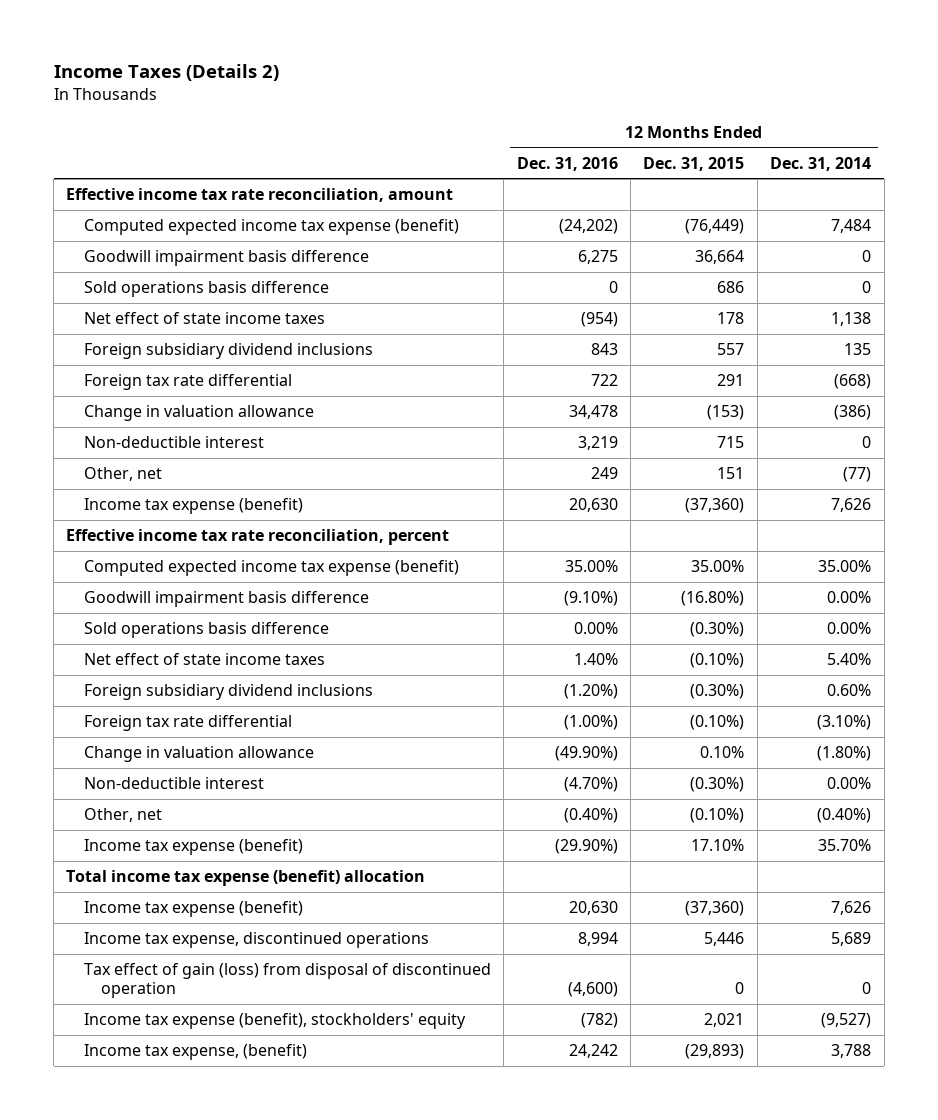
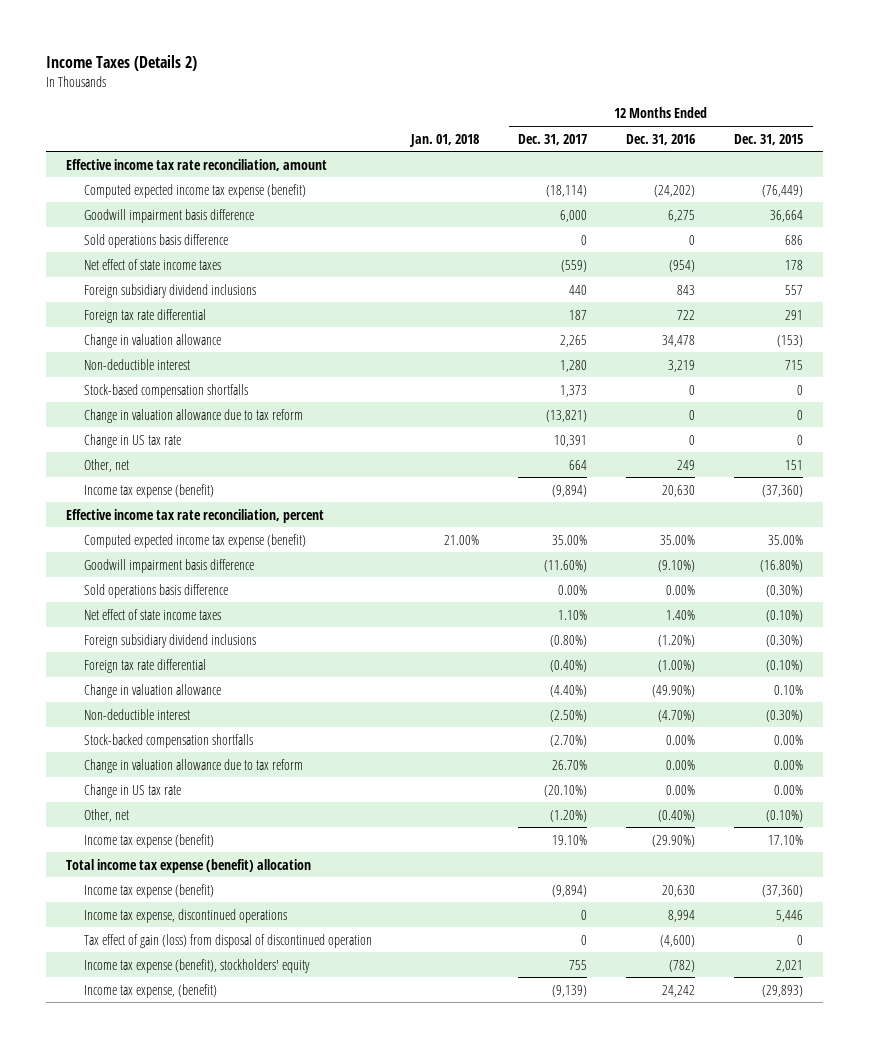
- | 12 Months Ended Dec. 31, 2016 | 12 Months Ended Dec. 31, 2015 | 12 Months Ended Dec. 31, 2014
+ | Jan. 01, 2018 | 12 Months Ended Dec. 31, 2017 | 12 Months Ended Dec. 31, 2016 | 12 Months Ended Dec. 31, 2015
+ Stock-based compensation shortfalls | | 1,373 | 0 | 0
+ Change in valuation allowance due to tax reform | | (13,821) | 0 | 0
+ Change in US tax rate | | 10,391 | 0 | 0
+ Stock-backed compensation shortfalls | | (2.70%) | 0.00% | 0.00%
+ Change in valuation allowance due to tax reform | | 26.70% | 0.00% | 0.00%
+ Change in US tax rate | | (20.10%) | 0.00% | 0.00%

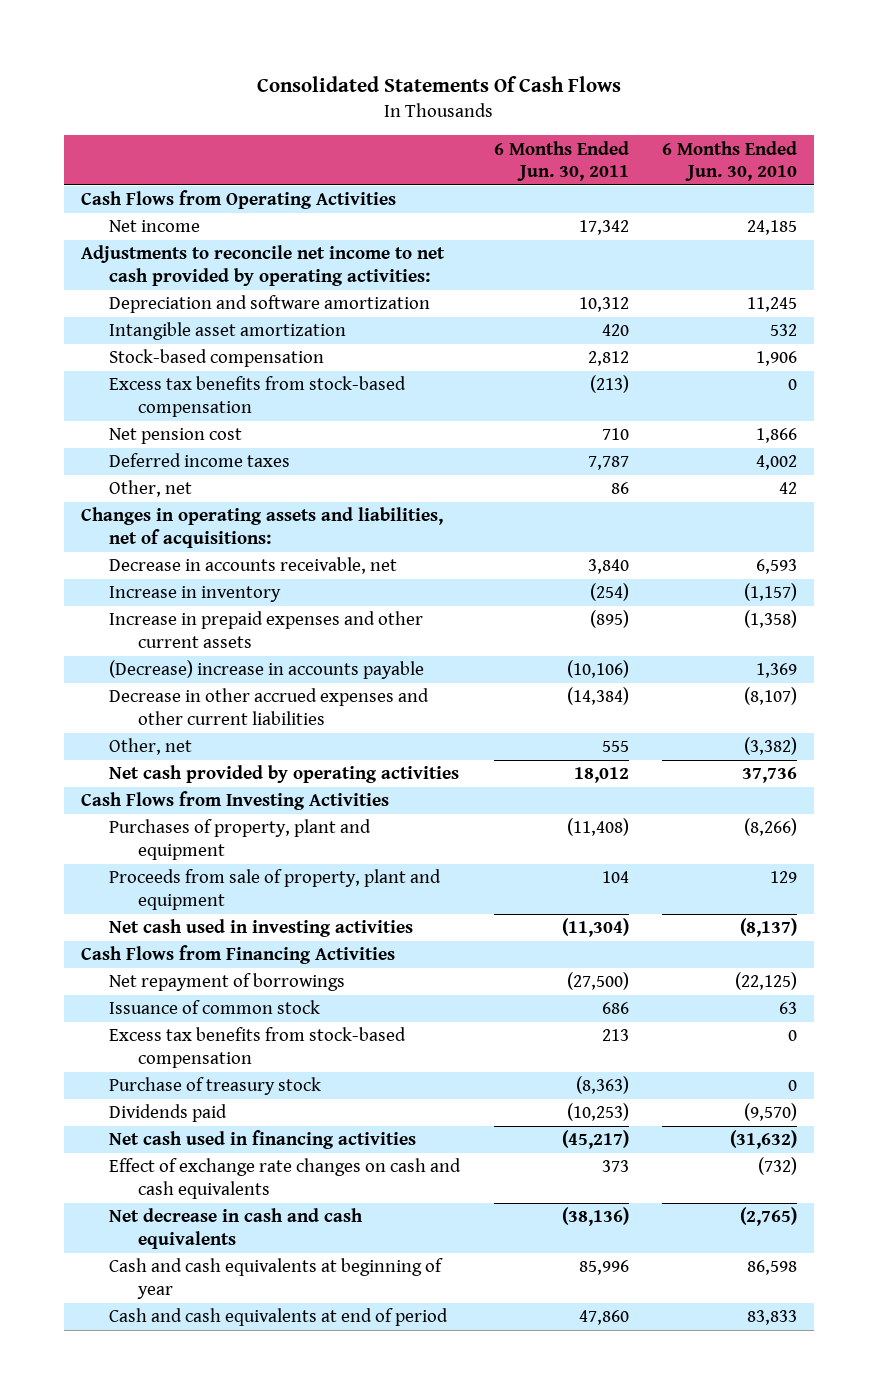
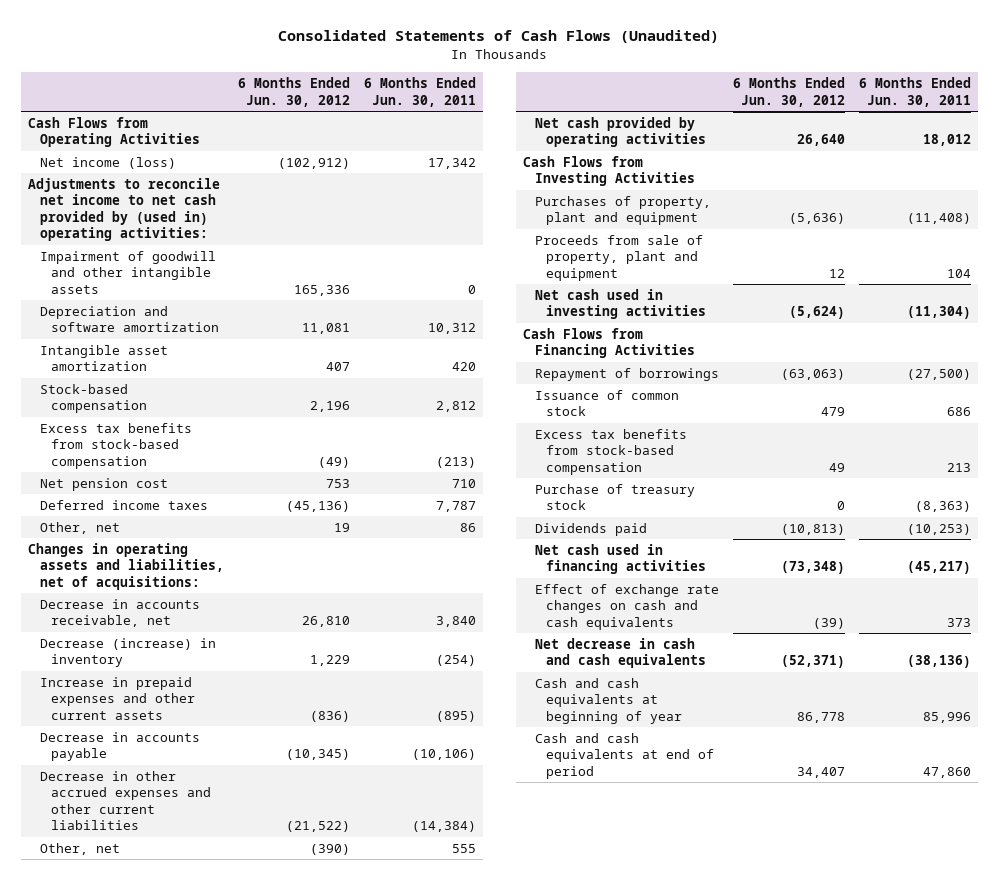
- Consolidated Statements Of Cash Flows
+ Consolidated Statements of Cash Flows (Unaudited)
- | 6 Months Ended Jun. 30, 2011 | 6 Months Ended Jun. 30, 2010
+ | 6 Months Ended Jun. 30, 2012 | 6 Months Ended Jun. 30, 2011
- Net income | 17,342 | 24,185
- Adjustments to reconcile net income to net cash provided by operating activities:
+ Net income (loss) | (102,912) | 17,342
+ Adjustments to reconcile net income to net cash provided by (used in) operating activities:
+ Impairment of goodwill and other intangible assets | 165,336 | 0
- Increase in inventory | (254) | (1,157)
+ Decrease (increase) in inventory | 1,229 | (254)
- (Decrease) increase in accounts payable | (10,106) | 1,369
+ Decrease in accounts payable | (10,345) | (10,106)
- Net repayment of borrowings | (27,500) | (22,125)
+ Repayment of borrowings | (63,063) | (27,500)

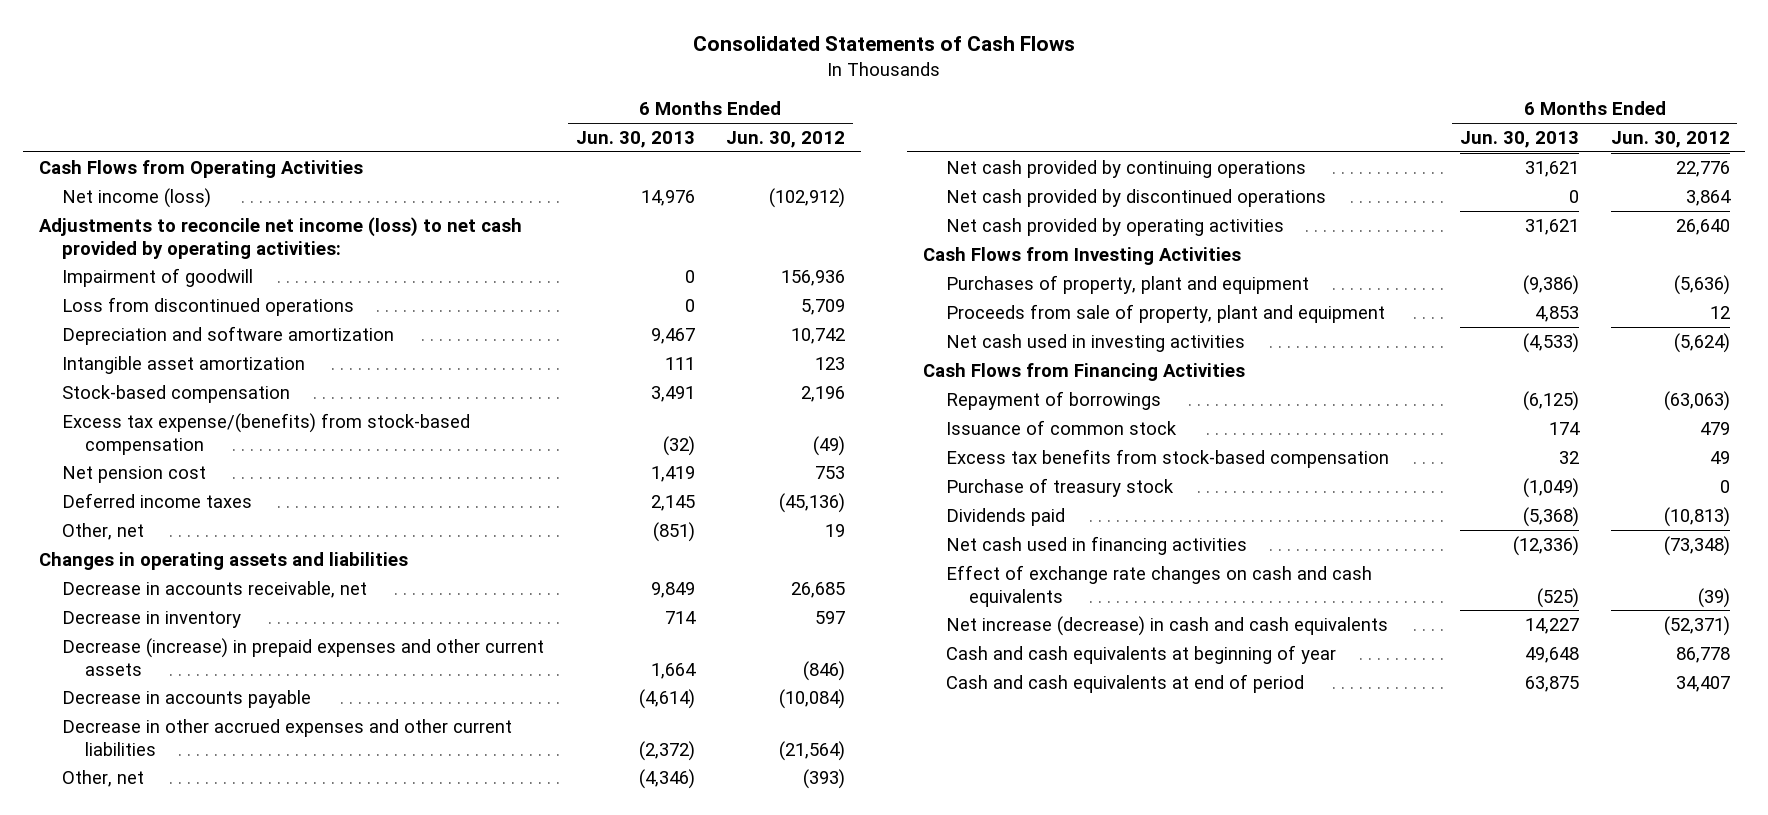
- Consolidated Statements of Cash Flows (Unaudited)
+ Consolidated Statements of Cash Flows
- | 6 Months Ended Jun. 30, 2012 | 6 Months Ended Jun. 30, 2011
+ | 6 Months Ended Jun. 30, 2013 | 6 Months Ended Jun. 30, 2012
- Adjustments to reconcile net income to net cash provided by (used in) operating activities:
- Impairment of goodwill and other intangible assets | 165,336 | 0
- Depreciation and software amortization | 11,081 | 10,312
- Intangible asset amortization | 407 | 420
+ Adjustments to reconcile net income (loss) to net cash provided by operating activities:
+ Impairment of goodwill | 0 | 156,936
+ Loss from discontinued operations | 0 | 5,709
+ Depreciation and software amortization | 9,467 | 10,742
+ Intangible asset amortization | 111 | 123
- Excess tax benefits from stock-based compensation | (49) | (213)
+ Excess tax expense/(benefits) from stock-based compensation | (32) | (49)
- Changes in operating assets and liabilities, net of acquisitions:
- Decrease in accounts receivable, net | 26,810 | 3,840
- Decrease (increase) in inventory | 1,229 | (254)
- Increase in prepaid expenses and other current assets | (836) | (895)
- Decrease in accounts payable | (10,345) | (10,106)
- Decrease in other accrued expenses and other current liabilities | (21,522) | (14,384)
- Other, net | (390) | 555
+ Changes in operating assets and liabilities
+ Decrease in accounts receivable, net | 9,849 | 26,685
+ Decrease in inventory | 714 | 597
+ Decrease (increase) in prepaid expenses and other current assets | 1,664 | (846)
+ Decrease in accounts payable | (4,614) | (10,084)
+ Decrease in other accrued expenses and other current liabilities | (2,372) | (21,564)
+ Other, net | (4,346) | (393)
+ Net cash provided by continuing operations | 31,621 | 22,776
+ Net cash provided by discontinued operations | 0 | 3,864
- Net decrease in cash and cash equivalents | (52,371) | (38,136)
+ Net increase (decrease) in cash and cash equivalents | 14,227 | (52,371)

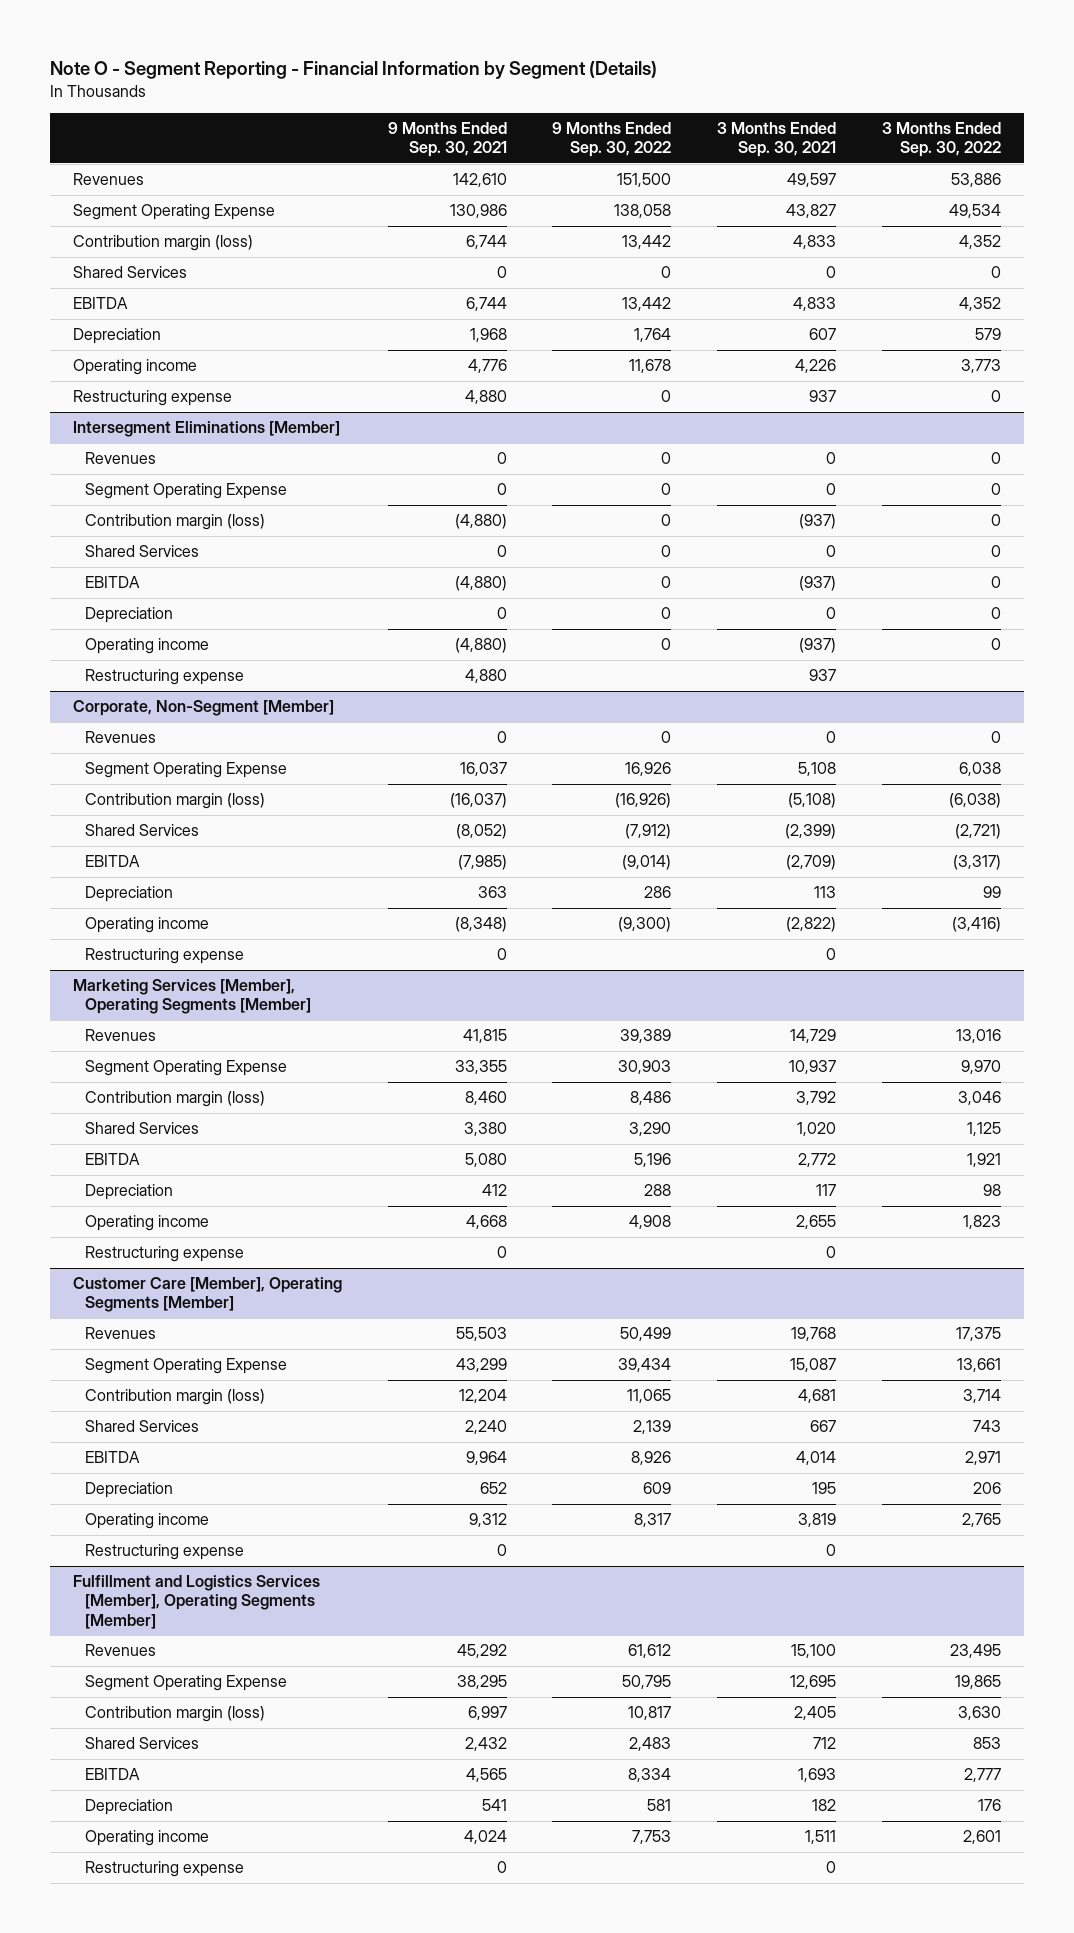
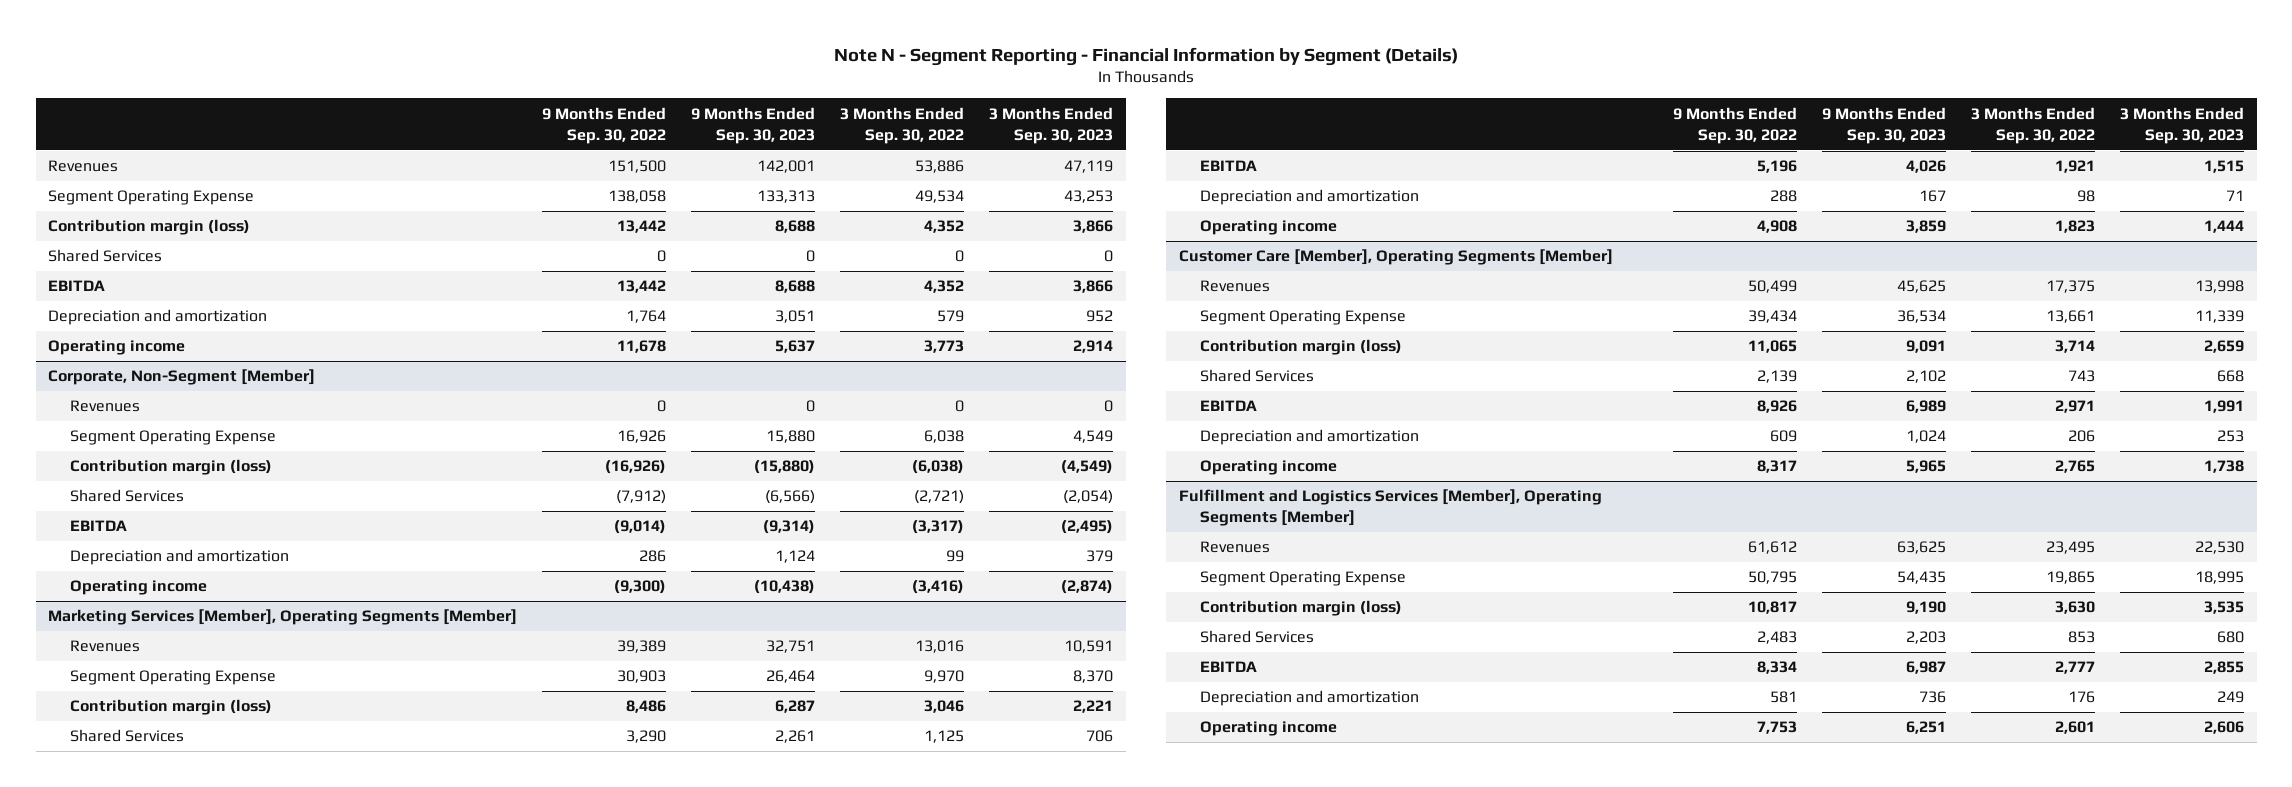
- Note O - Segment Reporting - Financial Information by Segment (Details)
+ Note N - Segment Reporting - Financial Information by Segment (Details)
- | 9 Months Ended Sep. 30, 2021 | 9 Months Ended Sep. 30, 2022 | 3 Months Ended Sep. 30, 2021 | 3 Months Ended Sep. 30, 2022
+ | 9 Months Ended Sep. 30, 2022 | 9 Months Ended Sep. 30, 2023 | 3 Months Ended Sep. 30, 2022 | 3 Months Ended Sep. 30, 2023
- Depreciation | 1,968 | 1,764 | 607 | 579
+ Depreciation and amortization | 1,764 | 3,051 | 579 | 952
- Restructuring expense | 4,880 | 0 | 937 | 0
- Intersegment Eliminations [Member]
- Revenues | 0 | 0 | 0 | 0
- Segment Operating Expense | 0 | 0 | 0 | 0
- Contribution margin (loss) | (4,880) | 0 | (937) | 0
- Shared Services | 0 | 0 | 0 | 0
- EBITDA | (4,880) | 0 | (937) | 0
- Depreciation | 0 | 0 | 0 | 0
- Operating income | (4,880) | 0 | (937) | 0
- Restructuring expense | 4,880 | | 937 |
@ Corporate, Non-Segment [Member]
- Depreciation | 363 | 286 | 113 | 99
+ Depreciation and amortization | 286 | 1,124 | 99 | 379
- Restructuring expense | 0 | | 0 |
@ Marketing Services [Member], Operating Segments [Member]
- Depreciation | 412 | 288 | 117 | 98
+ Depreciation and amortization | 288 | 167 | 98 | 71
- Restructuring expense | 0 | | 0 |
@ Customer Care [Member], Operating Segments [Member]
- Depreciation | 652 | 609 | 195 | 206
+ Depreciation and amortization | 609 | 1,024 | 206 | 253
- Restructuring expense | 0 | | 0 |
@ Fulfillment and Logistics Services [Member], Operating Segments [Member]
- Depreciation | 541 | 581 | 182 | 176
+ Depreciation and amortization | 581 | 736 | 176 | 249
- Restructuring expense | 0 | | 0 |

